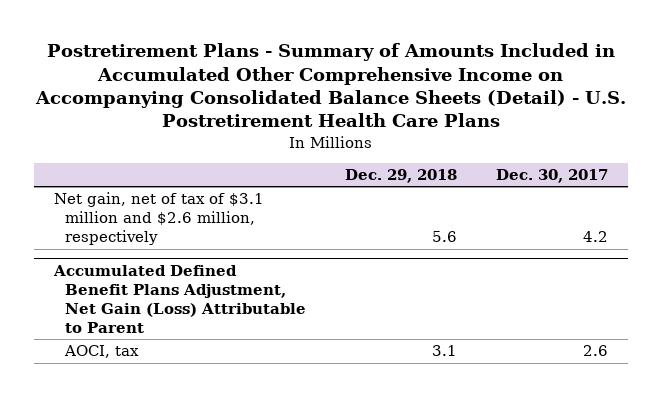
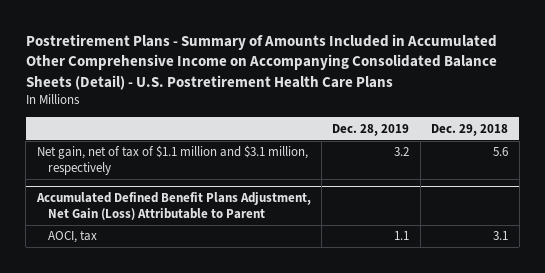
- | Dec. 29, 2018 | Dec. 30, 2017
+ | Dec. 28, 2019 | Dec. 29, 2018
- Net gain, net of tax of $3.1 million and $2.6 million, respectively | 5.6 | 4.2
+ Net gain, net of tax of $1.1 million and $3.1 million, respectively | 3.2 | 5.6

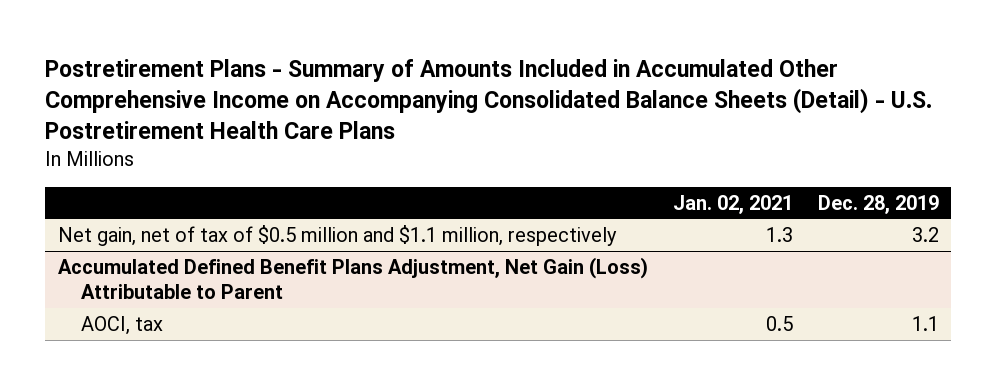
- | Dec. 28, 2019 | Dec. 29, 2018
+ | Jan. 02, 2021 | Dec. 28, 2019
- Net gain, net of tax of $1.1 million and $3.1 million, respectively | 3.2 | 5.6
+ Net gain, net of tax of $0.5 million and $1.1 million, respectively | 1.3 | 3.2

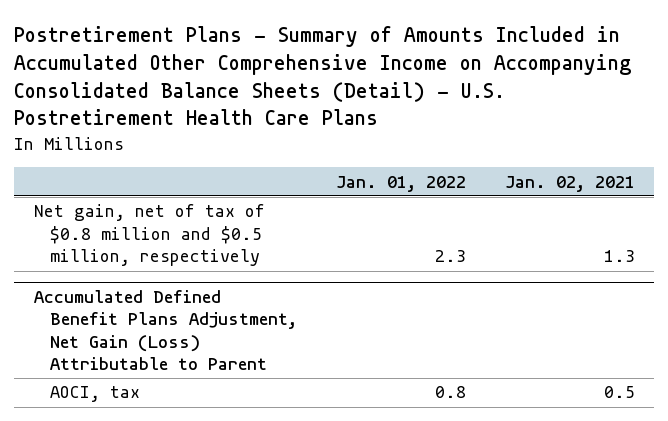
- | Jan. 02, 2021 | Dec. 28, 2019
+ | Jan. 01, 2022 | Jan. 02, 2021
- Net gain, net of tax of $0.5 million and $1.1 million, respectively | 1.3 | 3.2
+ Net gain, net of tax of $0.8 million and $0.5 million, respectively | 2.3 | 1.3

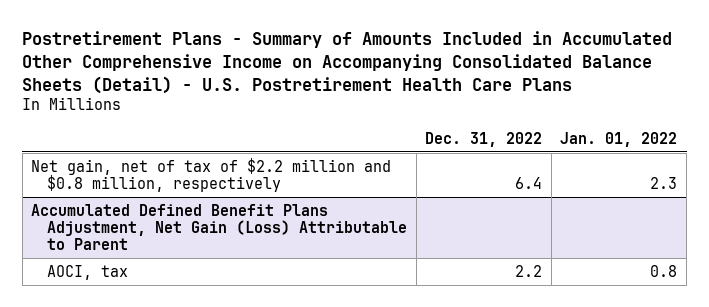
- | Jan. 01, 2022 | Jan. 02, 2021
+ | Dec. 31, 2022 | Jan. 01, 2022
- Net gain, net of tax of $0.8 million and $0.5 million, respectively | 2.3 | 1.3
+ Net gain, net of tax of $2.2 million and $0.8 million, respectively | 6.4 | 2.3

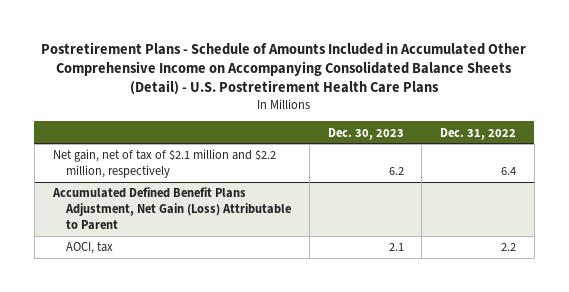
- Postretirement Plans - Summary of Amounts Included in Accumulated Other Comprehensive Income on Accompanying Consolidated Balance Sheets (Detail) - U.S. Postretirement Health Care Plans
+ Postretirement Plans - Schedule of Amounts Included in Accumulated Other Comprehensive Income on Accompanying Consolidated Balance Sheets (Detail) - U.S. Postretirement Health Care Plans
- | Dec. 31, 2022 | Jan. 01, 2022
+ | Dec. 30, 2023 | Dec. 31, 2022
- Net gain, net of tax of $2.2 million and $0.8 million, respectively | 6.4 | 2.3
+ Net gain, net of tax of $2.1 million and $2.2 million, respectively | 6.2 | 6.4

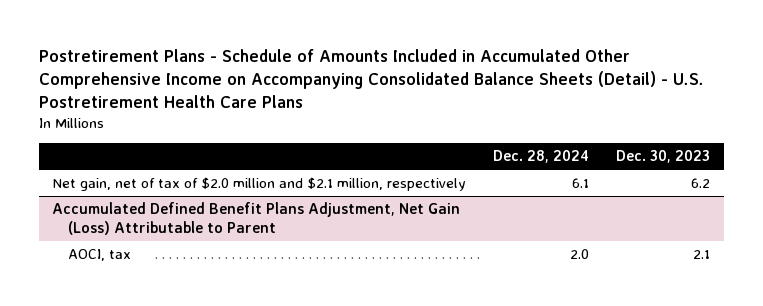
- | Dec. 30, 2023 | Dec. 31, 2022
+ | Dec. 28, 2024 | Dec. 30, 2023
- Net gain, net of tax of $2.1 million and $2.2 million, respectively | 6.2 | 6.4
+ Net gain, net of tax of $2.0 million and $2.1 million, respectively | 6.1 | 6.2

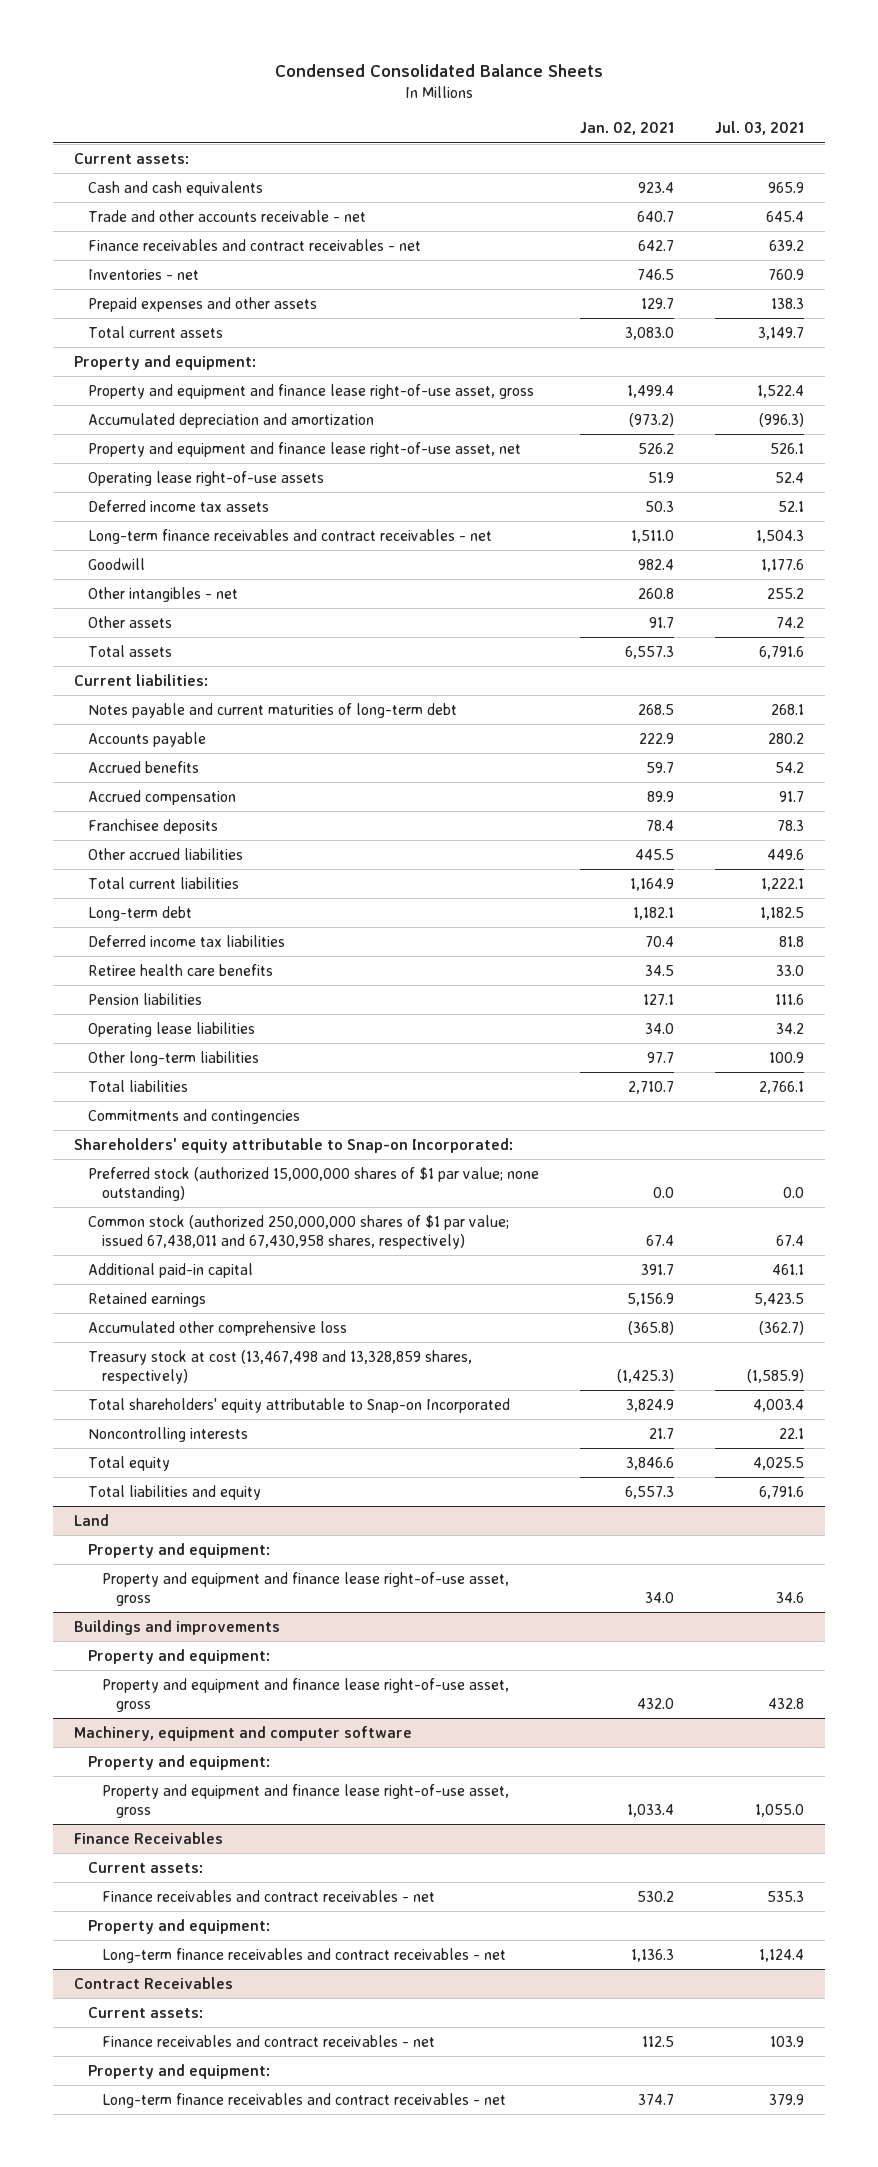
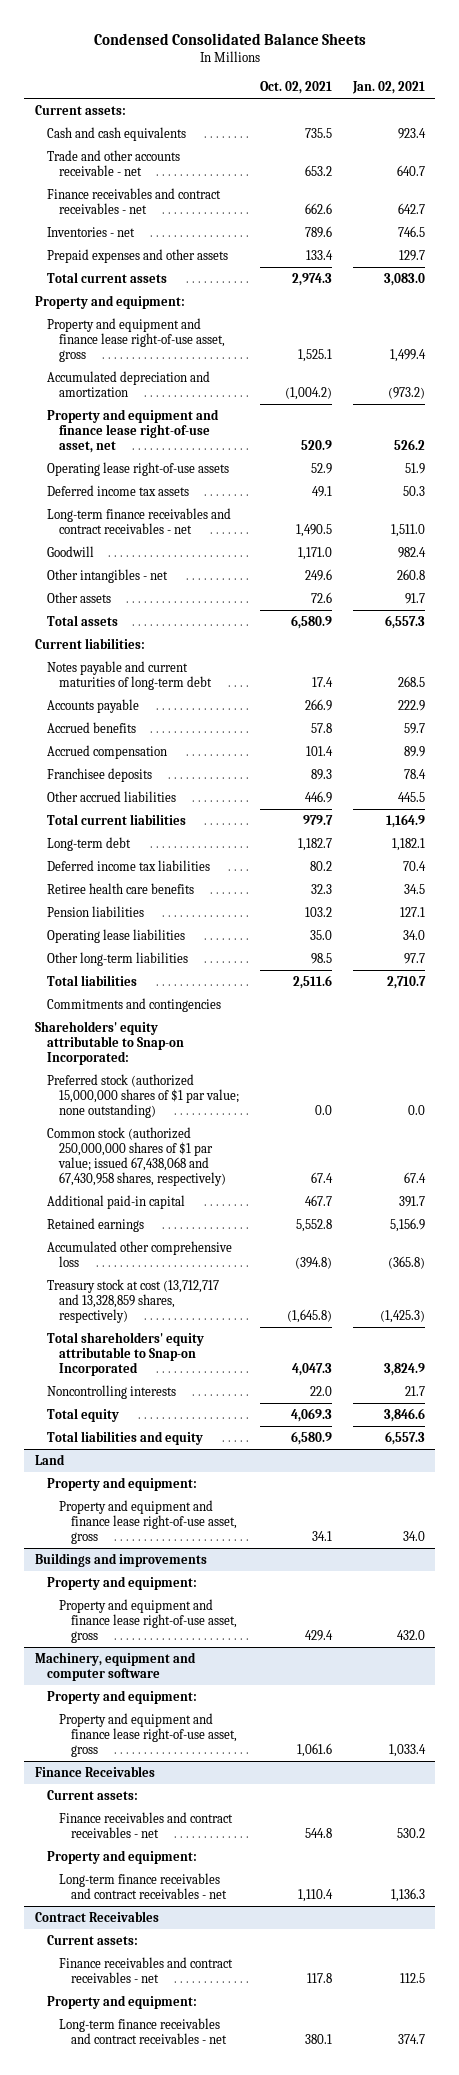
- | Jan. 02, 2021 | Jul. 03, 2021
+ | Oct. 02, 2021 | Jan. 02, 2021
- Common stock (authorized 250,000,000 shares of $1 par value; issued 67,438,011 and 67,430,958 shares, respectively) | 67.4 | 67.4
+ Common stock (authorized 250,000,000 shares of $1 par value; issued 67,438,068 and 67,430,958 shares, respectively) | 67.4 | 67.4
- Treasury stock at cost (13,467,498 and 13,328,859 shares, respectively) | (1,425.3) | (1,585.9)
+ Treasury stock at cost (13,712,717 and 13,328,859 shares, respectively) | (1,645.8) | (1,425.3)

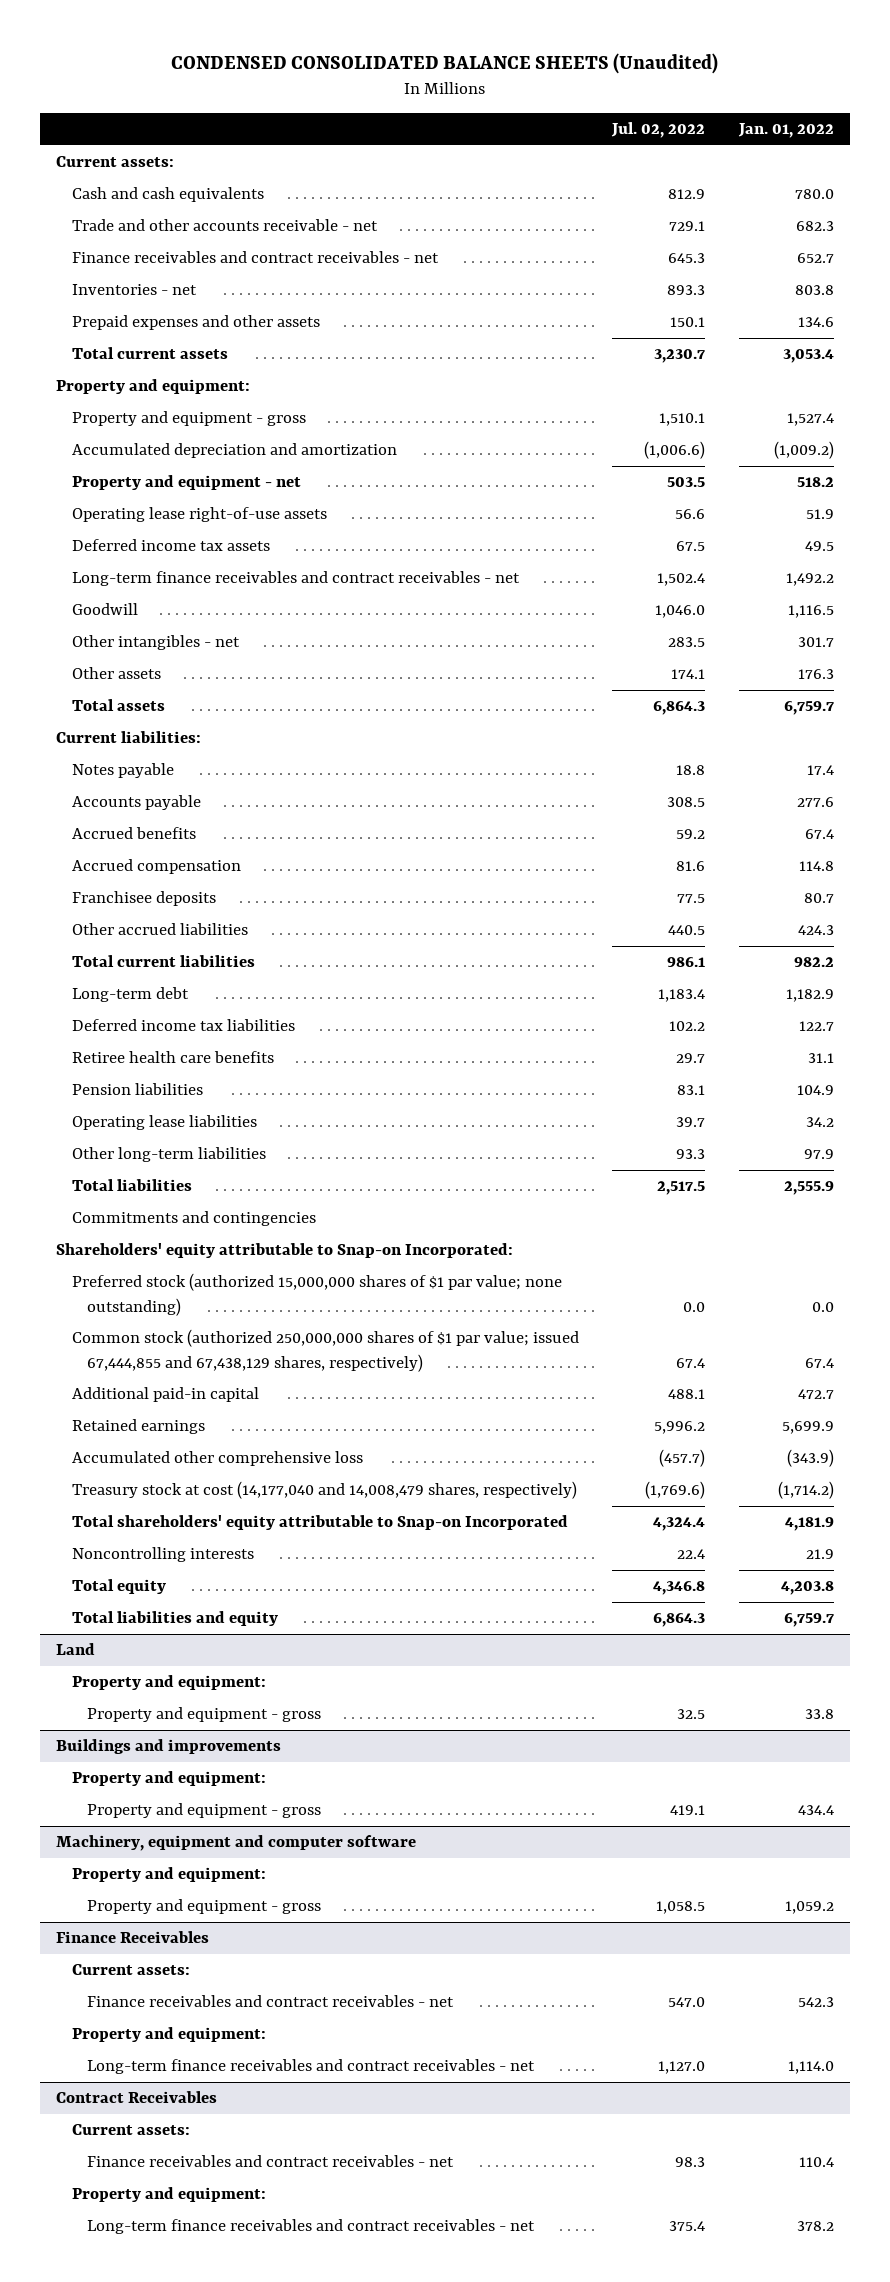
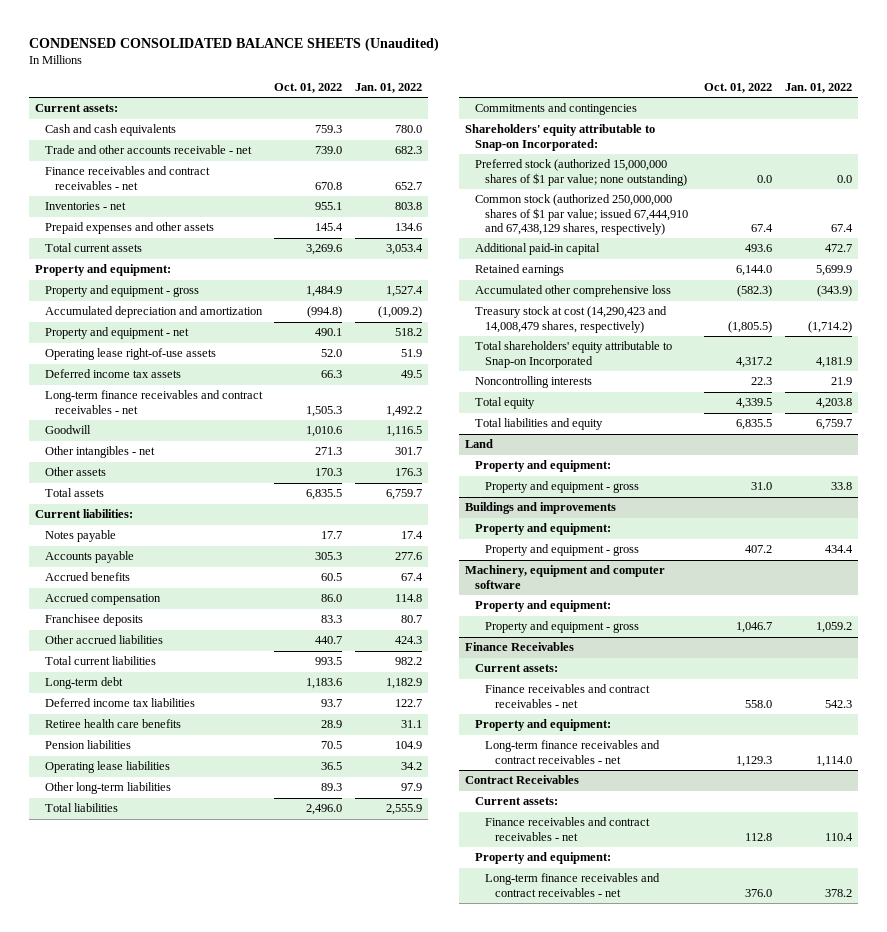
- | Jul. 02, 2022 | Jan. 01, 2022
+ | Oct. 01, 2022 | Jan. 01, 2022
- Common stock (authorized 250,000,000 shares of $1 par value; issued 67,444,855 and 67,438,129 shares, respectively) | 67.4 | 67.4
+ Common stock (authorized 250,000,000 shares of $1 par value; issued 67,444,910 and 67,438,129 shares, respectively) | 67.4 | 67.4
- Treasury stock at cost (14,177,040 and 14,008,479 shares, respectively) | (1,769.6) | (1,714.2)
+ Treasury stock at cost (14,290,423 and 14,008,479 shares, respectively) | (1,805.5) | (1,714.2)

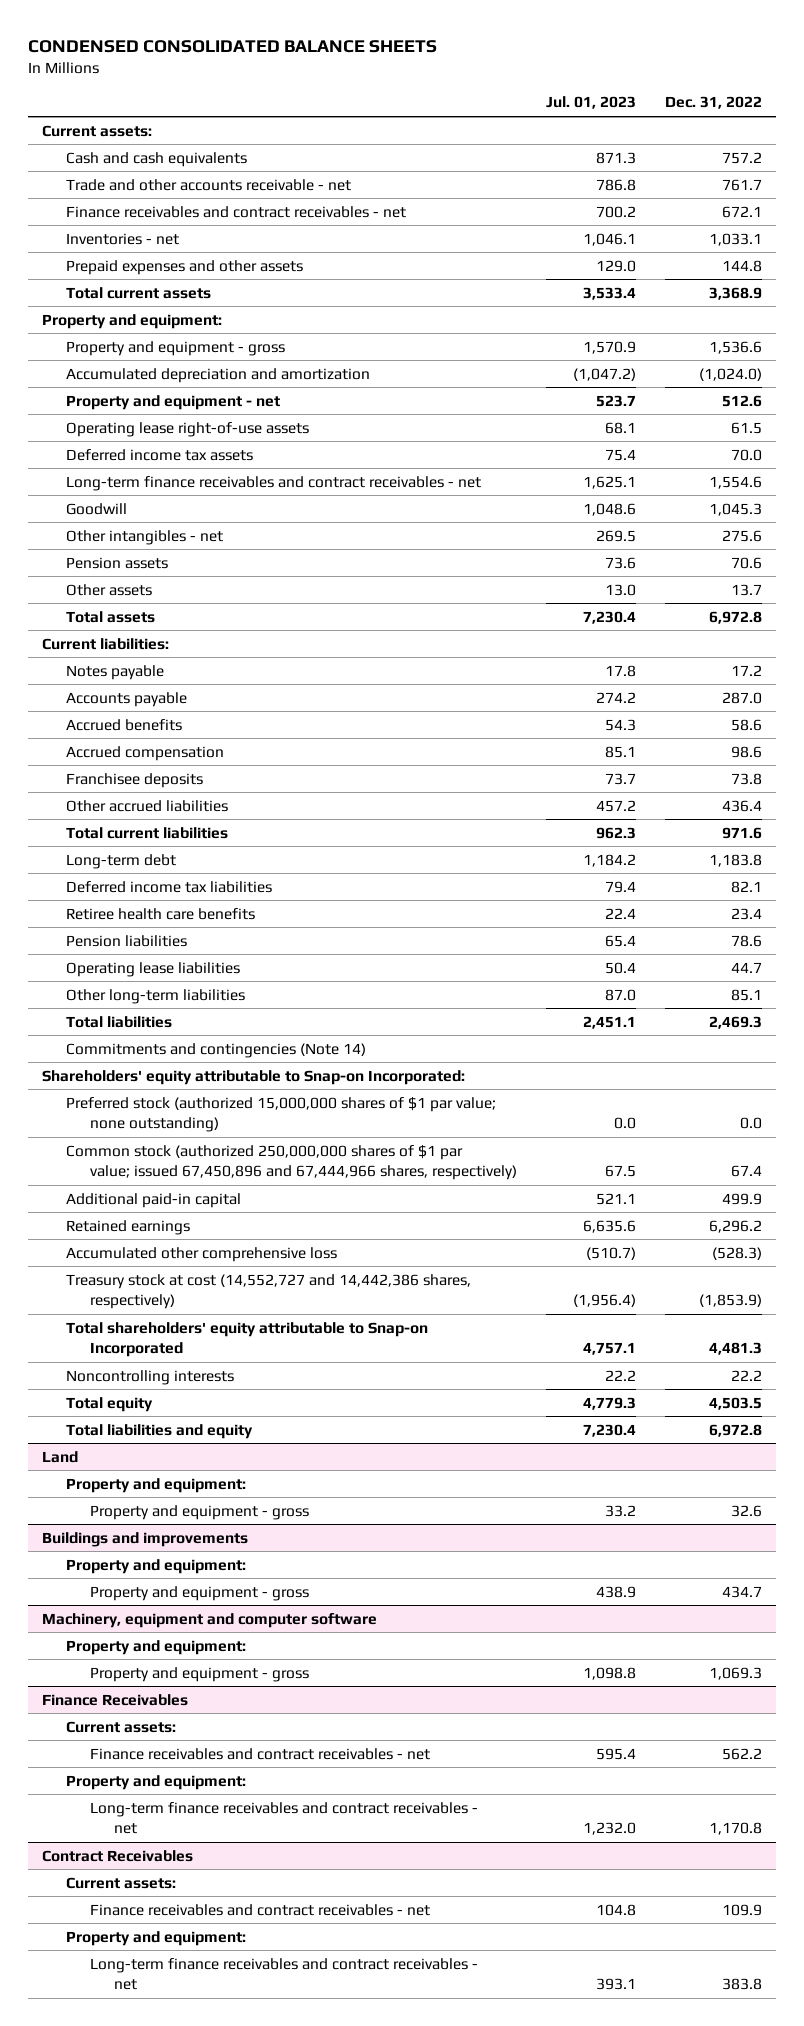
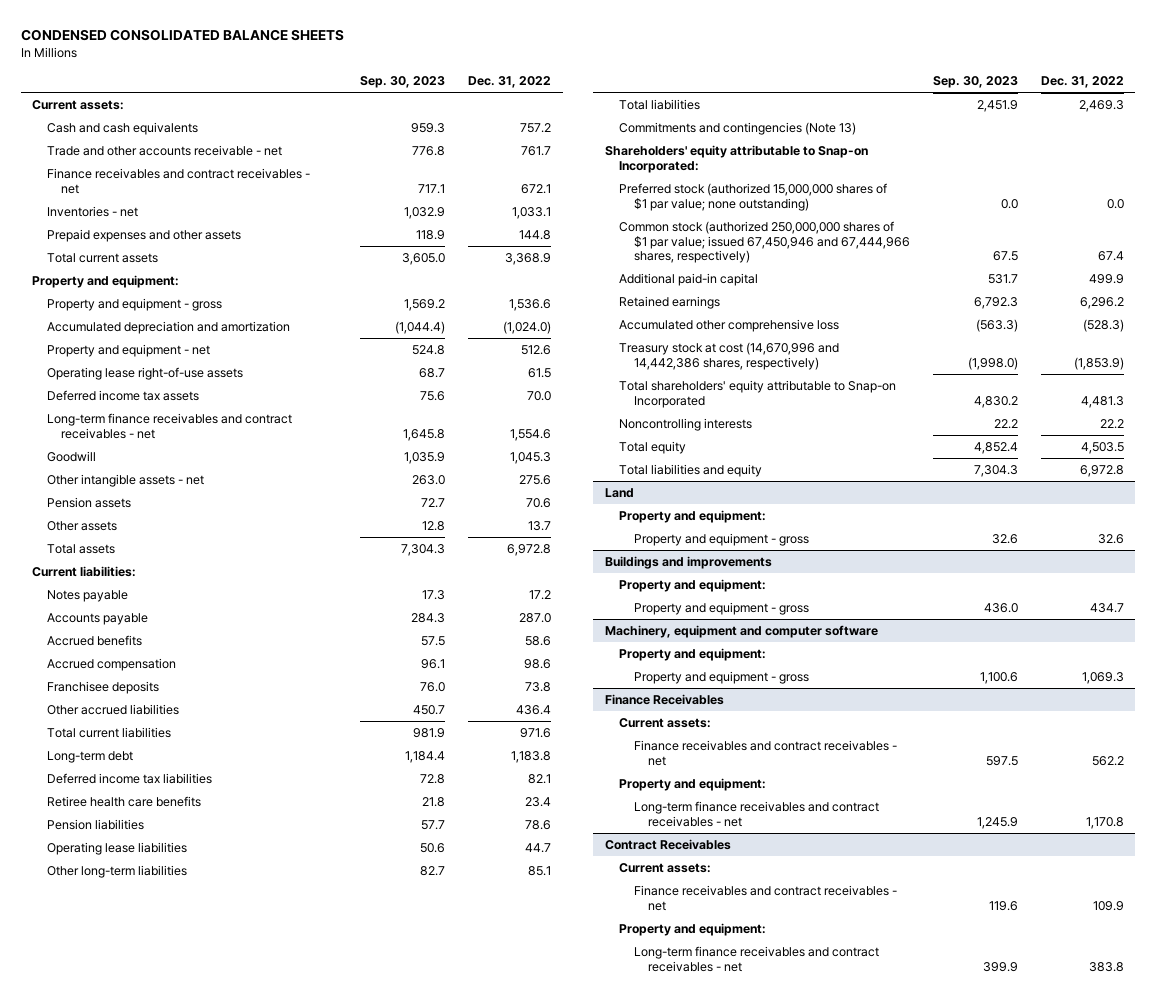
- | Jul. 01, 2023 | Dec. 31, 2022
+ | Sep. 30, 2023 | Dec. 31, 2022
- Other intangibles - net | 269.5 | 275.6
+ Other intangible assets - net | 263.0 | 275.6
- Commitments and contingencies (Note 14)
+ Commitments and contingencies (Note 13)
- Common stock (authorized 250,000,000 shares of $1 par value; issued 67,450,896 and 67,444,966 shares, respectively) | 67.5 | 67.4
+ Common stock (authorized 250,000,000 shares of $1 par value; issued 67,450,946 and 67,444,966 shares, respectively) | 67.5 | 67.4
- Treasury stock at cost (14,552,727 and 14,442,386 shares, respectively) | (1,956.4) | (1,853.9)
+ Treasury stock at cost (14,670,996 and 14,442,386 shares, respectively) | (1,998.0) | (1,853.9)

